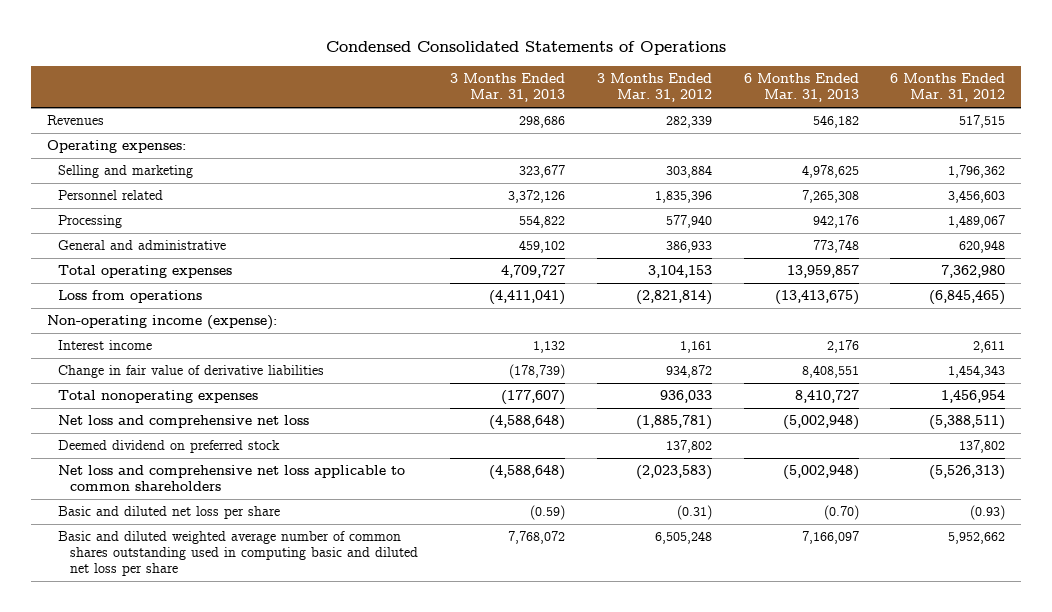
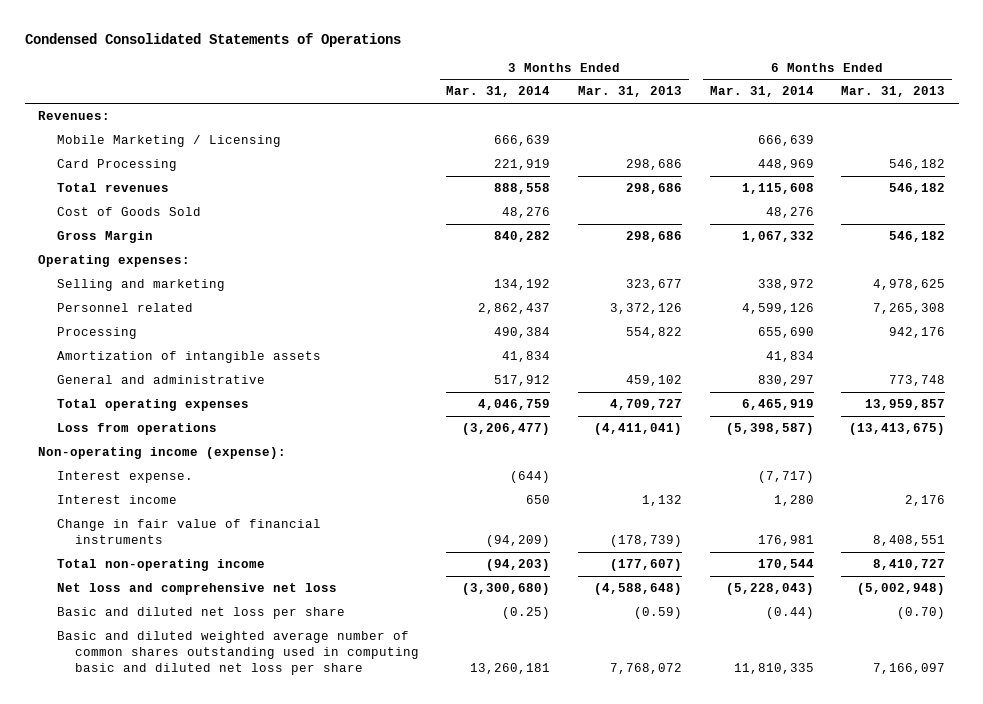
- | 3 Months Ended Mar. 31, 2013 | 3 Months Ended Mar. 31, 2012 | 6 Months Ended Mar. 31, 2013 | 6 Months Ended Mar. 31, 2012
+ | 3 Months Ended Mar. 31, 2014 | 3 Months Ended Mar. 31, 2013 | 6 Months Ended Mar. 31, 2014 | 6 Months Ended Mar. 31, 2013
- Revenues | 298,686 | 282,339 | 546,182 | 517,515
+ Revenues:
+ Mobile Marketing / Licensing | 666,639 | | 666,639 |
+ Card Processing | 221,919 | 298,686 | 448,969 | 546,182
+ Total revenues | 888,558 | 298,686 | 1,115,608 | 546,182
+ Cost of Goods Sold | 48,276 | | 48,276 |
+ Gross Margin | 840,282 | 298,686 | 1,067,332 | 546,182
+ Amortization of intangible assets | 41,834 | | 41,834 |
+ Interest expense. | (644) | | (7,717) |
- Change in fair value of derivative liabilities | (178,739) | 934,872 | 8,408,551 | 1,454,343
- Total nonoperating expenses | (177,607) | 936,033 | 8,410,727 | 1,456,954
+ Change in fair value of financial instruments | (94,209) | (178,739) | 176,981 | 8,408,551
+ Total non-operating income | (94,203) | (177,607) | 170,544 | 8,410,727
- Deemed dividend on preferred stock | | 137,802 | | 137,802
- Net loss and comprehensive net loss applicable to common shareholders | (4,588,648) | (2,023,583) | (5,002,948) | (5,526,313)

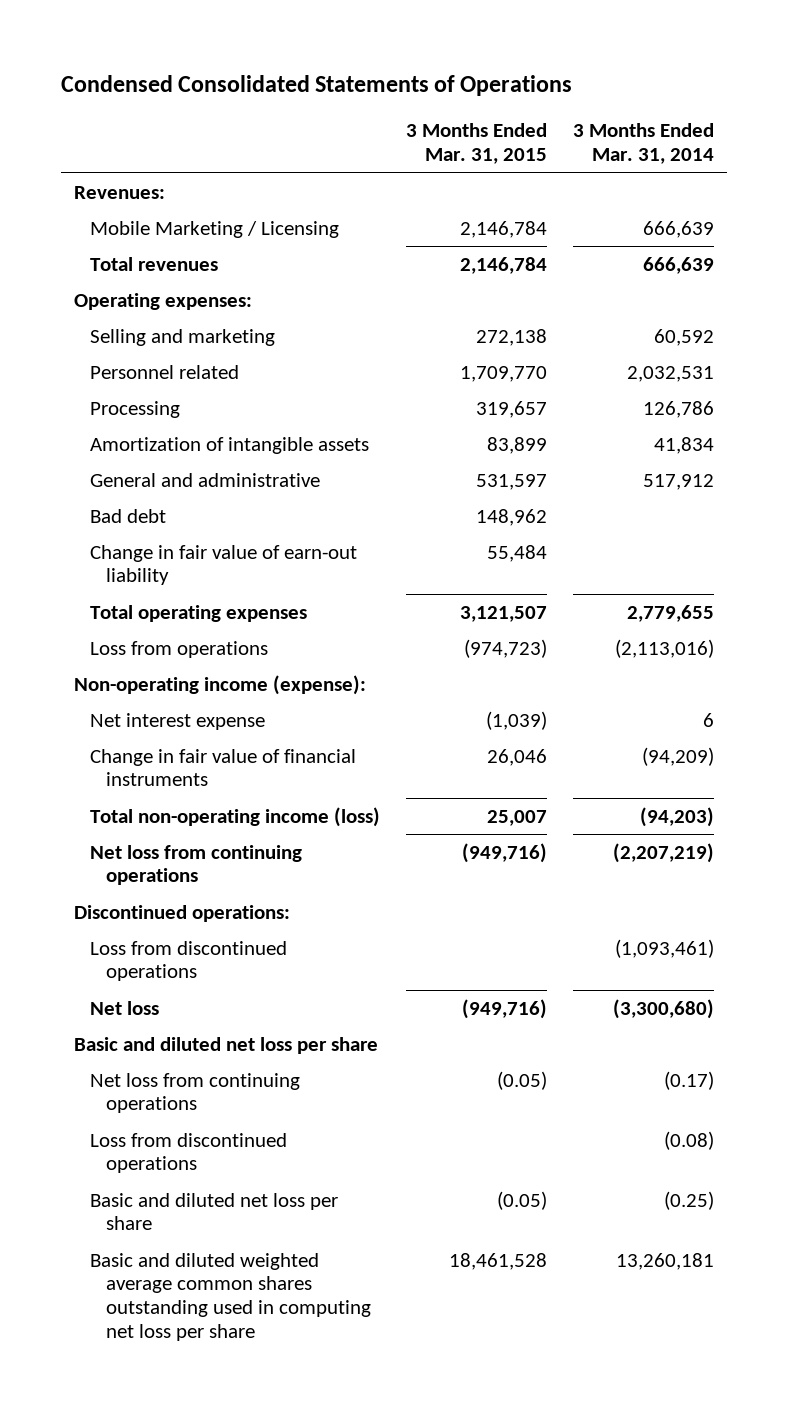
- | 3 Months Ended Mar. 31, 2014 | 3 Months Ended Mar. 31, 2013 | 6 Months Ended Mar. 31, 2014 | 6 Months Ended Mar. 31, 2013
+ | 3 Months Ended Mar. 31, 2015 | 3 Months Ended Mar. 31, 2014
- Card Processing | 221,919 | 298,686 | 448,969 | 546,182
- Total revenues | 888,558 | 298,686 | 1,115,608 | 546,182
- Cost of Goods Sold | 48,276 | | 48,276 |
- Gross Margin | 840,282 | 298,686 | 1,067,332 | 546,182
+ Total revenues | 2,146,784 | 666,639
- Selling and marketing | 134,192 | 323,677 | 338,972 | 4,978,625
- Personnel related | 2,862,437 | 3,372,126 | 4,599,126 | 7,265,308
- Processing | 490,384 | 554,822 | 655,690 | 942,176
+ Selling and marketing | 272,138 | 60,592
+ Personnel related | 1,709,770 | 2,032,531
+ Processing | 319,657 | 126,786
- Total operating expenses | 4,046,759 | 4,709,727 | 6,465,919 | 13,959,857
- Loss from operations | (3,206,477) | (4,411,041) | (5,398,587) | (13,413,675)
+ Bad debt | 148,962 |
+ Change in fair value of earn-out liability | 55,484 |
+ Total operating expenses | 3,121,507 | 2,779,655
+ Loss from operations | (974,723) | (2,113,016)
- Interest expense. | (644) | | (7,717) |
- Interest income | 650 | 1,132 | 1,280 | 2,176
+ Net interest expense | (1,039) | 6
- Total non-operating income | (94,203) | (177,607) | 170,544 | 8,410,727
- Net loss and comprehensive net loss | (3,300,680) | (4,588,648) | (5,228,043) | (5,002,948)
+ Total non-operating income (loss) | 25,007 | (94,203)
+ Net loss from continuing operations | (949,716) | (2,207,219)
+ Discontinued operations:
+ Loss from discontinued operations | | (1,093,461)
+ Net loss | (949,716) | (3,300,680)
+ Basic and diluted net loss per share
+ Net loss from continuing operations | (0.05) | (0.17)
+ Loss from discontinued operations | | (0.08)
- Basic and diluted weighted average number of common shares outstanding used in computing basic and diluted net loss per share | 13,260,181 | 7,768,072 | 11,810,335 | 7,166,097
+ Basic and diluted weighted average common shares outstanding used in computing net loss per share | 18,461,528 | 13,260,181

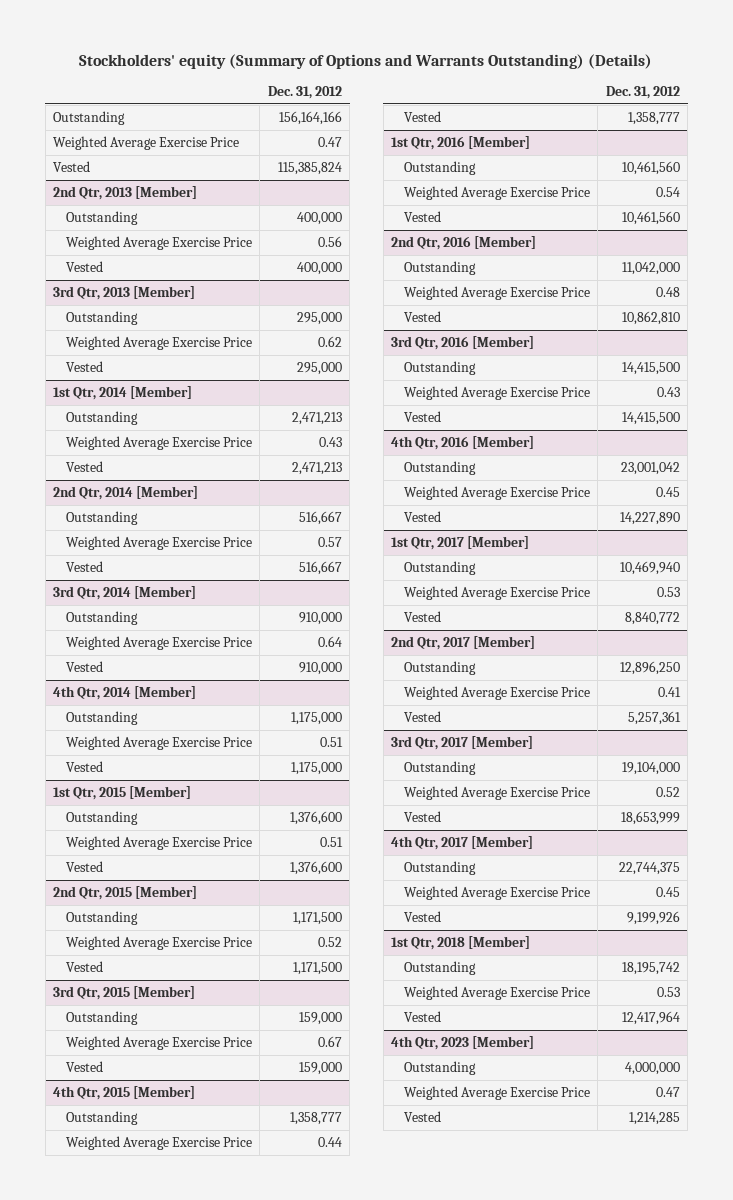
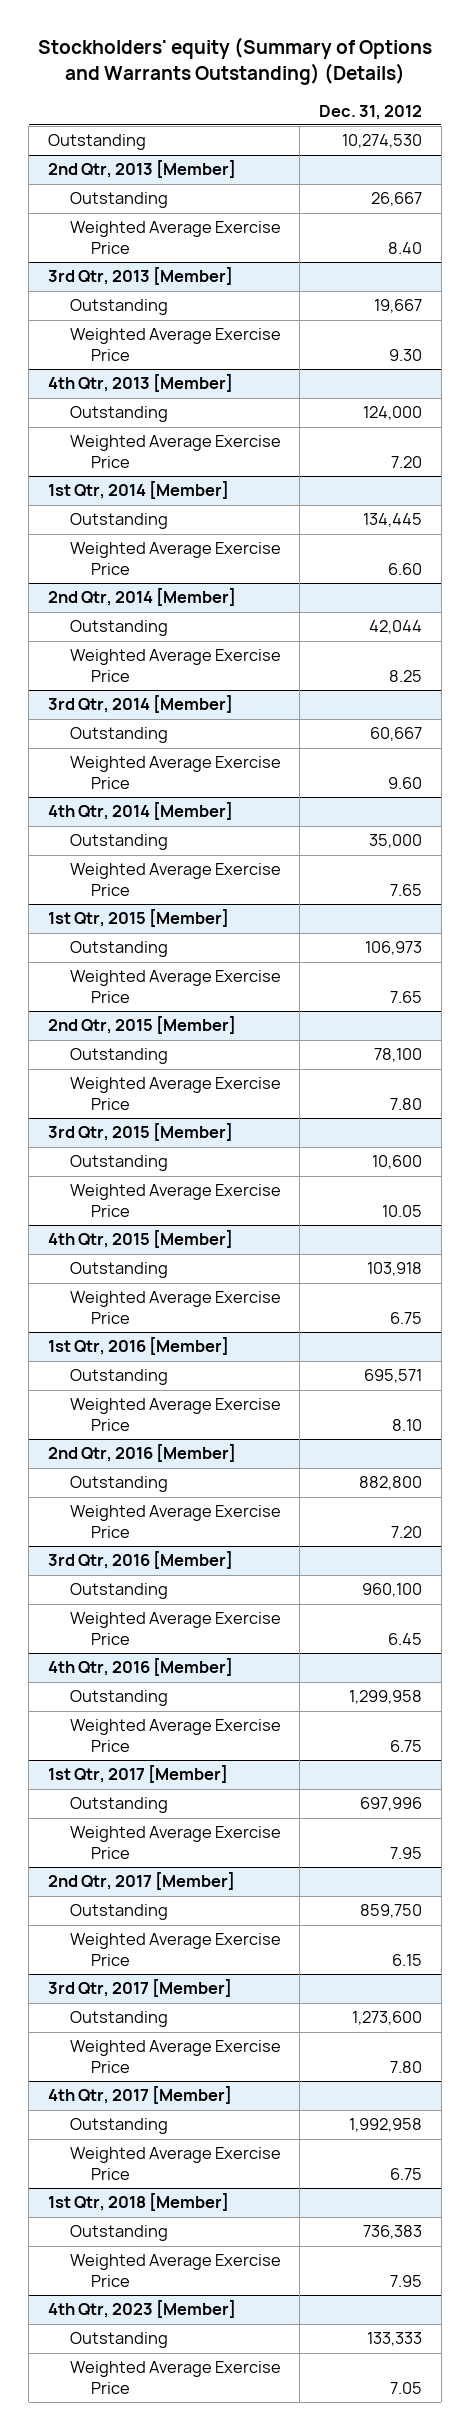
- Outstanding | 156,164,166
- Weighted Average Exercise Price | 0.47
- Vested | 115,385,824
+ Outstanding | 10,274,530
@ 2nd Qtr, 2013 [Member]
- Outstanding | 400,000
- Weighted Average Exercise Price | 0.56
- Vested | 400,000
+ Outstanding | 26,667
+ Weighted Average Exercise Price | 8.40
@ 3rd Qtr, 2013 [Member]
- Outstanding | 295,000
- Weighted Average Exercise Price | 0.62
- Vested | 295,000
+ Outstanding | 19,667
+ Weighted Average Exercise Price | 9.30
+ 4th Qtr, 2013 [Member]
+ Outstanding | 124,000
+ Weighted Average Exercise Price | 7.20
@ 1st Qtr, 2014 [Member]
- Outstanding | 2,471,213
- Weighted Average Exercise Price | 0.43
- Vested | 2,471,213
+ Outstanding | 134,445
+ Weighted Average Exercise Price | 6.60
@ 2nd Qtr, 2014 [Member]
- Outstanding | 516,667
- Weighted Average Exercise Price | 0.57
- Vested | 516,667
+ Outstanding | 42,044
+ Weighted Average Exercise Price | 8.25
@ 3rd Qtr, 2014 [Member]
- Outstanding | 910,000
- Weighted Average Exercise Price | 0.64
- Vested | 910,000
+ Outstanding | 60,667
+ Weighted Average Exercise Price | 9.60
@ 4th Qtr, 2014 [Member]
- Outstanding | 1,175,000
- Weighted Average Exercise Price | 0.51
- Vested | 1,175,000
+ Outstanding | 35,000
+ Weighted Average Exercise Price | 7.65
@ 1st Qtr, 2015 [Member]
- Outstanding | 1,376,600
- Weighted Average Exercise Price | 0.51
- Vested | 1,376,600
+ Outstanding | 106,973
+ Weighted Average Exercise Price | 7.65
@ 2nd Qtr, 2015 [Member]
- Outstanding | 1,171,500
- Weighted Average Exercise Price | 0.52
- Vested | 1,171,500
+ Outstanding | 78,100
+ Weighted Average Exercise Price | 7.80
@ 3rd Qtr, 2015 [Member]
- Outstanding | 159,000
- Weighted Average Exercise Price | 0.67
- Vested | 159,000
+ Outstanding | 10,600
+ Weighted Average Exercise Price | 10.05
@ 4th Qtr, 2015 [Member]
- Outstanding | 1,358,777
- Weighted Average Exercise Price | 0.44
- Vested | 1,358,777
+ Outstanding | 103,918
+ Weighted Average Exercise Price | 6.75
@ 1st Qtr, 2016 [Member]
- Outstanding | 10,461,560
- Weighted Average Exercise Price | 0.54
- Vested | 10,461,560
+ Outstanding | 695,571
+ Weighted Average Exercise Price | 8.10
@ 2nd Qtr, 2016 [Member]
- Outstanding | 11,042,000
- Weighted Average Exercise Price | 0.48
- Vested | 10,862,810
+ Outstanding | 882,800
+ Weighted Average Exercise Price | 7.20
@ 3rd Qtr, 2016 [Member]
- Outstanding | 14,415,500
- Weighted Average Exercise Price | 0.43
- Vested | 14,415,500
+ Outstanding | 960,100
+ Weighted Average Exercise Price | 6.45
@ 4th Qtr, 2016 [Member]
- Outstanding | 23,001,042
- Weighted Average Exercise Price | 0.45
- Vested | 14,227,890
+ Outstanding | 1,299,958
+ Weighted Average Exercise Price | 6.75
@ 1st Qtr, 2017 [Member]
- Outstanding | 10,469,940
- Weighted Average Exercise Price | 0.53
- Vested | 8,840,772
+ Outstanding | 697,996
+ Weighted Average Exercise Price | 7.95
@ 2nd Qtr, 2017 [Member]
- Outstanding | 12,896,250
- Weighted Average Exercise Price | 0.41
- Vested | 5,257,361
+ Outstanding | 859,750
+ Weighted Average Exercise Price | 6.15
@ 3rd Qtr, 2017 [Member]
- Outstanding | 19,104,000
- Weighted Average Exercise Price | 0.52
- Vested | 18,653,999
+ Outstanding | 1,273,600
+ Weighted Average Exercise Price | 7.80
@ 4th Qtr, 2017 [Member]
- Outstanding | 22,744,375
- Weighted Average Exercise Price | 0.45
- Vested | 9,199,926
+ Outstanding | 1,992,958
+ Weighted Average Exercise Price | 6.75
@ 1st Qtr, 2018 [Member]
- Outstanding | 18,195,742
- Weighted Average Exercise Price | 0.53
- Vested | 12,417,964
+ Outstanding | 736,383
+ Weighted Average Exercise Price | 7.95
@ 4th Qtr, 2023 [Member]
- Outstanding | 4,000,000
- Weighted Average Exercise Price | 0.47
- Vested | 1,214,285
+ Outstanding | 133,333
+ Weighted Average Exercise Price | 7.05

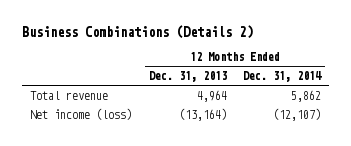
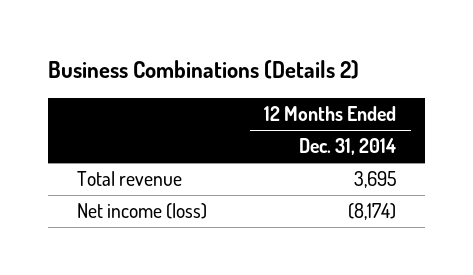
- | 12 Months Ended Dec. 31, 2013 | 12 Months Ended Dec. 31, 2014
+ | 12 Months Ended Dec. 31, 2014
- Total revenue | 4,964 | 5,862
- Net income (loss) | (13,164) | (12,107)
+ Total revenue | 3,695
+ Net income (loss) | (8,174)

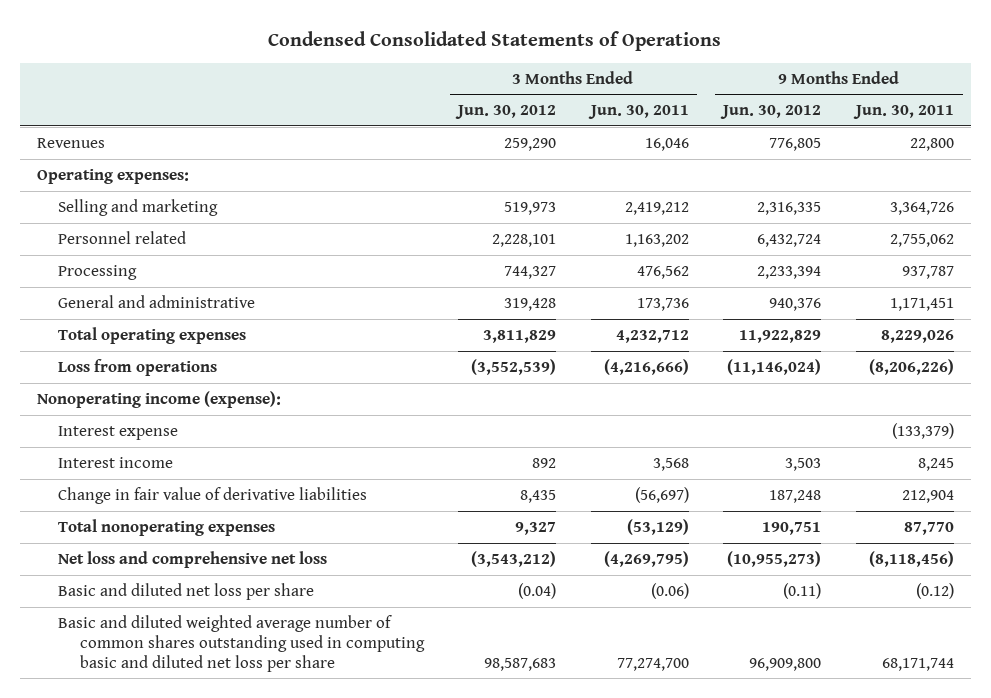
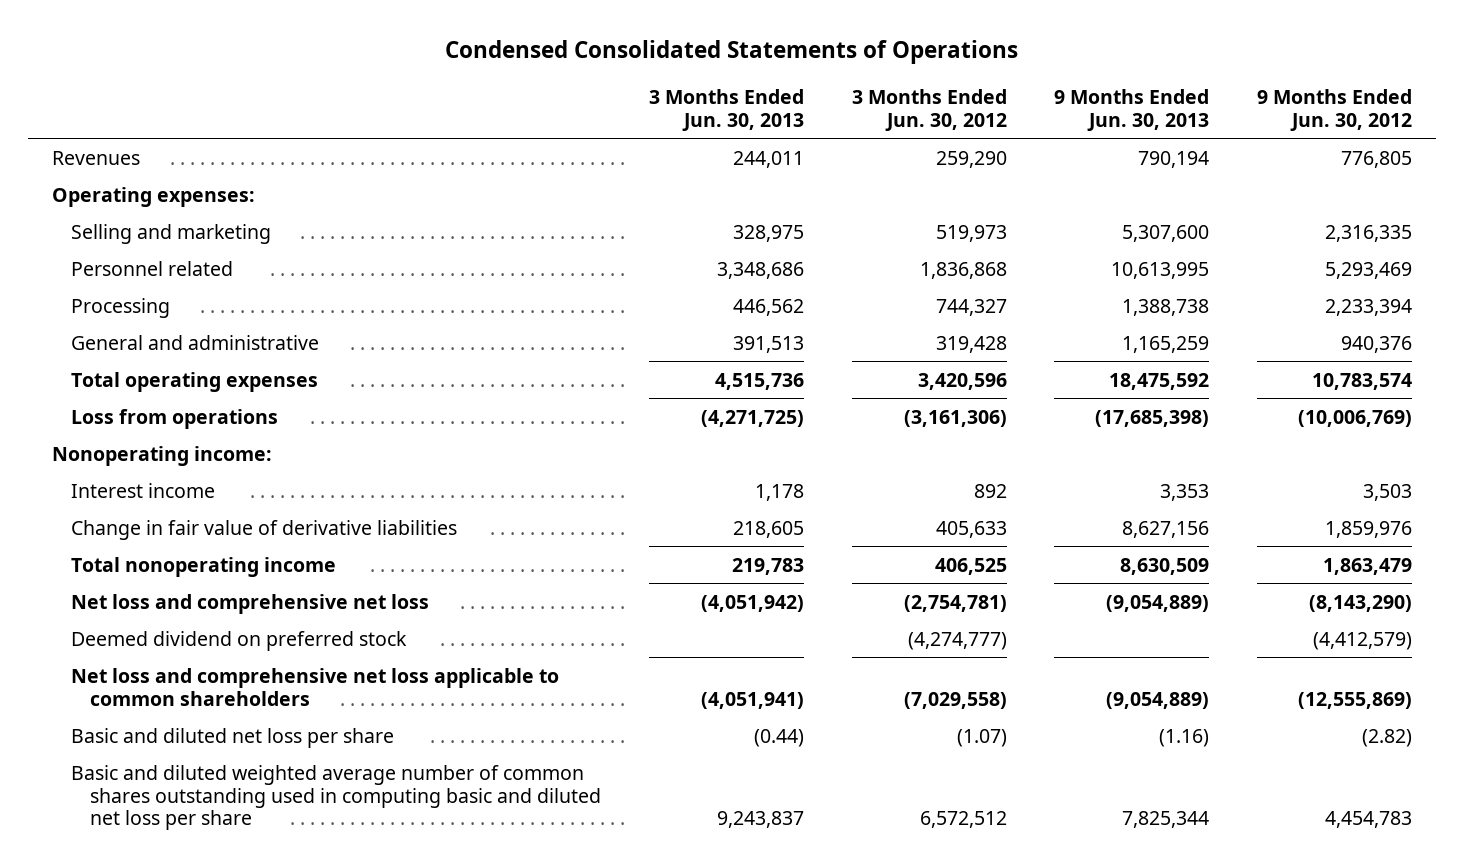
- | 3 Months Ended Jun. 30, 2012 | 3 Months Ended Jun. 30, 2011 | 9 Months Ended Jun. 30, 2012 | 9 Months Ended Jun. 30, 2011
+ | 3 Months Ended Jun. 30, 2013 | 3 Months Ended Jun. 30, 2012 | 9 Months Ended Jun. 30, 2013 | 9 Months Ended Jun. 30, 2012
- Personnel related | 2,228,101 | 1,163,202 | 6,432,724 | 2,755,062
+ Personnel related | 3,348,686 | 1,836,868 | 10,613,995 | 5,293,469
- Total operating expenses | 3,811,829 | 4,232,712 | 11,922,829 | 8,229,026
- Loss from operations | (3,552,539) | (4,216,666) | (11,146,024) | (8,206,226)
- Nonoperating income (expense):
- Interest expense | | | | (133,379)
+ Total operating expenses | 4,515,736 | 3,420,596 | 18,475,592 | 10,783,574
+ Loss from operations | (4,271,725) | (3,161,306) | (17,685,398) | (10,006,769)
+ Nonoperating income:
- Change in fair value of derivative liabilities | 8,435 | (56,697) | 187,248 | 212,904
- Total nonoperating expenses | 9,327 | (53,129) | 190,751 | 87,770
- Net loss and comprehensive net loss | (3,543,212) | (4,269,795) | (10,955,273) | (8,118,456)
- Basic and diluted net loss per share | (0.04) | (0.06) | (0.11) | (0.12)
- Basic and diluted weighted average number of common shares outstanding used in computing basic and diluted net loss per share | 98,587,683 | 77,274,700 | 96,909,800 | 68,171,744
+ Change in fair value of derivative liabilities | 218,605 | 405,633 | 8,627,156 | 1,859,976
+ Total nonoperating income | 219,783 | 406,525 | 8,630,509 | 1,863,479
+ Net loss and comprehensive net loss | (4,051,942) | (2,754,781) | (9,054,889) | (8,143,290)
+ Deemed dividend on preferred stock | | (4,274,777) | | (4,412,579)
+ Net loss and comprehensive net loss applicable to common shareholders | (4,051,941) | (7,029,558) | (9,054,889) | (12,555,869)
+ Basic and diluted net loss per share | (0.44) | (1.07) | (1.16) | (2.82)
+ Basic and diluted weighted average number of common shares outstanding used in computing basic and diluted net loss per share | 9,243,837 | 6,572,512 | 7,825,344 | 4,454,783

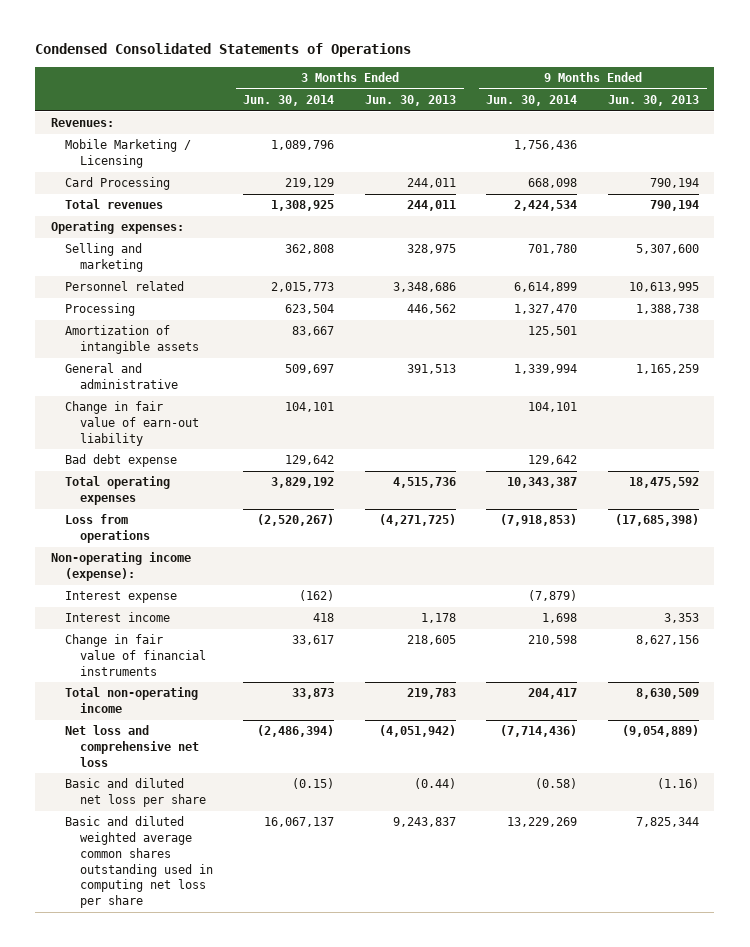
- | 3 Months Ended Jun. 30, 2013 | 3 Months Ended Jun. 30, 2012 | 9 Months Ended Jun. 30, 2013 | 9 Months Ended Jun. 30, 2012
+ | 3 Months Ended Jun. 30, 2014 | 3 Months Ended Jun. 30, 2013 | 9 Months Ended Jun. 30, 2014 | 9 Months Ended Jun. 30, 2013
- Revenues | 244,011 | 259,290 | 790,194 | 776,805
+ Revenues:
+ Mobile Marketing / Licensing | 1,089,796 | | 1,756,436 |
+ Card Processing | 219,129 | 244,011 | 668,098 | 790,194
+ Total revenues | 1,308,925 | 244,011 | 2,424,534 | 790,194
+ Amortization of intangible assets | 83,667 | | 125,501 |
+ Change in fair value of earn-out liability | 104,101 | | 104,101 |
+ Bad debt expense | 129,642 | | 129,642 |
- Nonoperating income:
+ Non-operating income (expense):
+ Interest expense | (162) | | (7,879) |
- Change in fair value of derivative liabilities | 218,605 | 405,633 | 8,627,156 | 1,859,976
- Total nonoperating income | 219,783 | 406,525 | 8,630,509 | 1,863,479
+ Change in fair value of financial instruments | 33,617 | 218,605 | 210,598 | 8,627,156
+ Total non-operating income | 33,873 | 219,783 | 204,417 | 8,630,509
- Deemed dividend on preferred stock | | (4,274,777) | | (4,412,579)
- Net loss and comprehensive net loss applicable to common shareholders | (4,051,941) | (7,029,558) | (9,054,889) | (12,555,869)
- Basic and diluted weighted average number of common shares outstanding used in computing basic and diluted net loss per share | 9,243,837 | 6,572,512 | 7,825,344 | 4,454,783
+ Basic and diluted weighted average common shares outstanding used in computing net loss per share | 16,067,137 | 9,243,837 | 13,229,269 | 7,825,344

